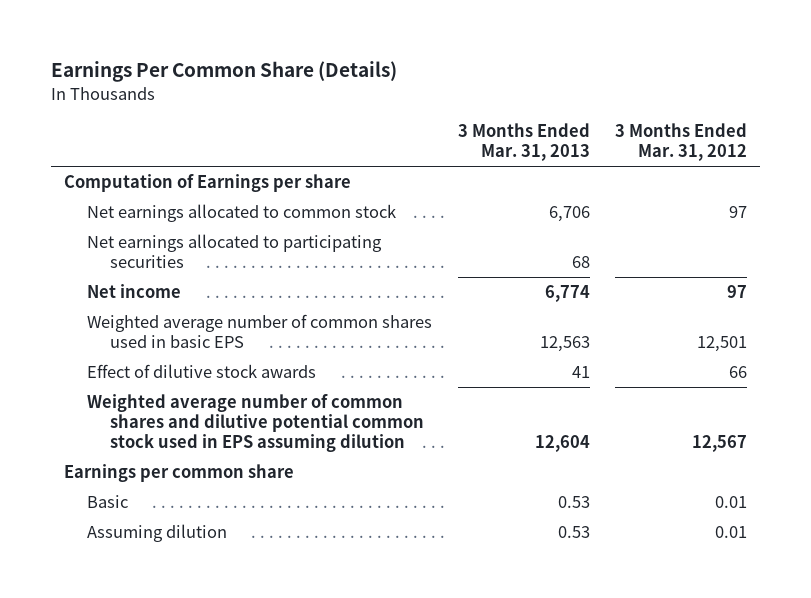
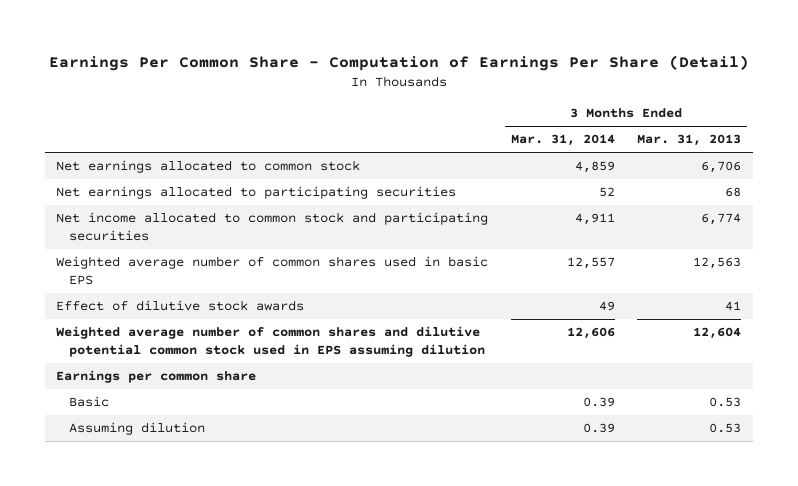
- Earnings Per Common Share (Details)
+ Earnings Per Common Share - Computation of Earnings Per Share (Detail)
- | 3 Months Ended Mar. 31, 2013 | 3 Months Ended Mar. 31, 2012
+ | 3 Months Ended Mar. 31, 2014 | 3 Months Ended Mar. 31, 2013
- Computation of Earnings per share
- Net income | 6,774 | 97
+ Net income allocated to common stock and participating securities | 4,911 | 6,774

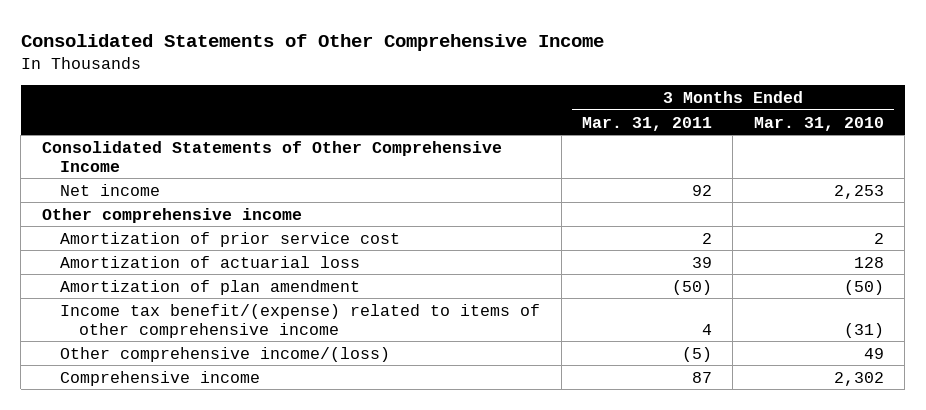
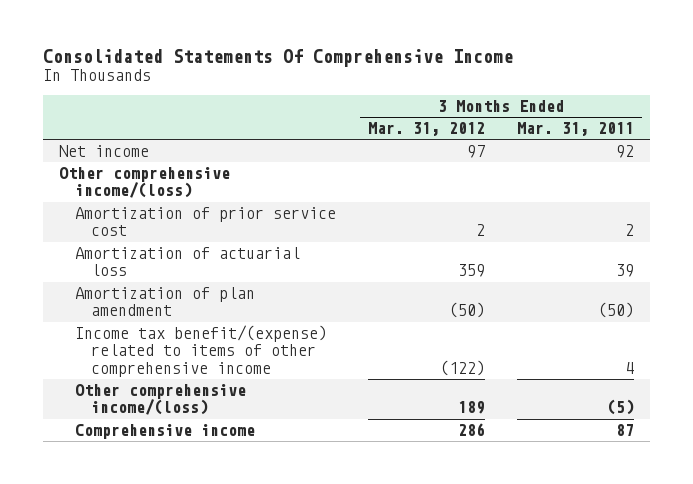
- Consolidated Statements of Other Comprehensive Income
+ Consolidated Statements Of Comprehensive Income
- | 3 Months Ended Mar. 31, 2011 | 3 Months Ended Mar. 31, 2010
+ | 3 Months Ended Mar. 31, 2012 | 3 Months Ended Mar. 31, 2011
- Consolidated Statements of Other Comprehensive Income
- Other comprehensive income
+ Other comprehensive income/(loss)

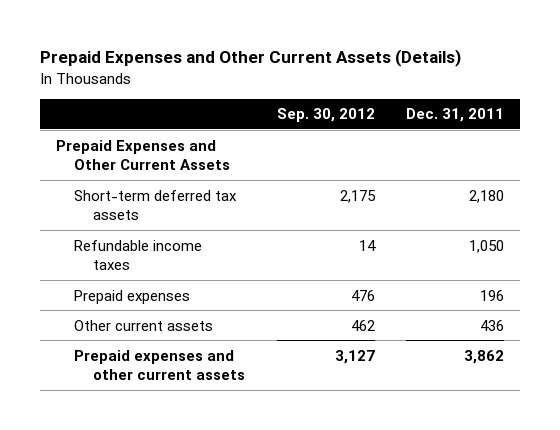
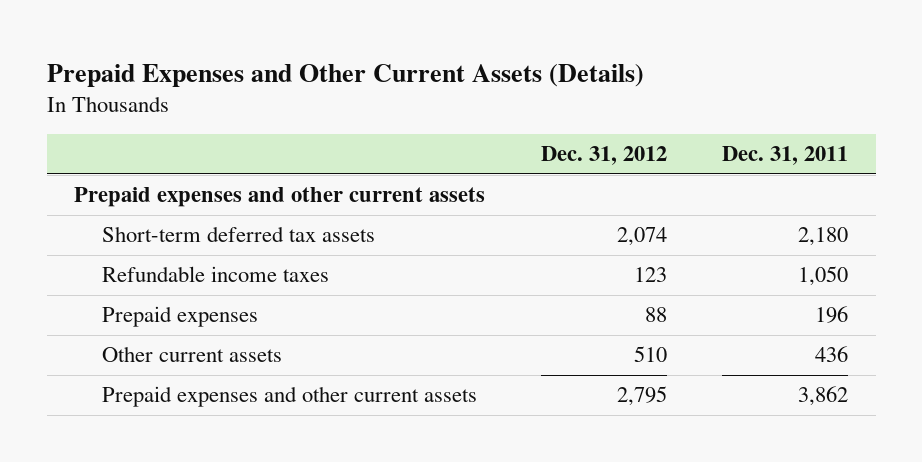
- | Sep. 30, 2012 | Dec. 31, 2011
+ | Dec. 31, 2012 | Dec. 31, 2011
- Prepaid Expenses and Other Current Assets
+ Prepaid expenses and other current assets

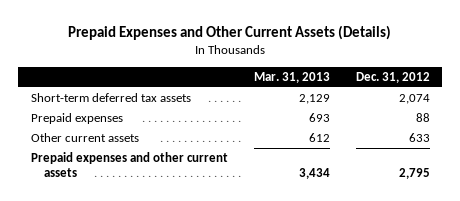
- | Dec. 31, 2012 | Dec. 31, 2011
+ | Mar. 31, 2013 | Dec. 31, 2012
- Prepaid expenses and other current assets
- Refundable income taxes | 123 | 1,050
- Other current assets | 510 | 436
+ Other current assets | 612 | 633

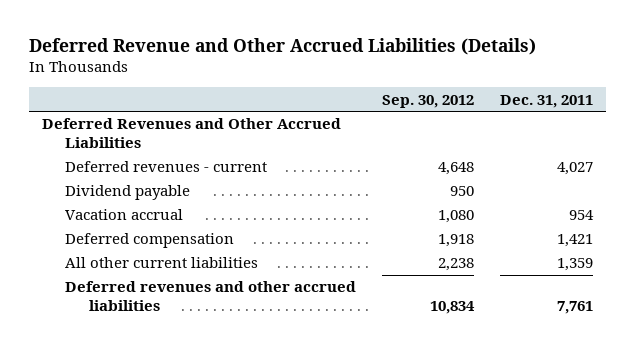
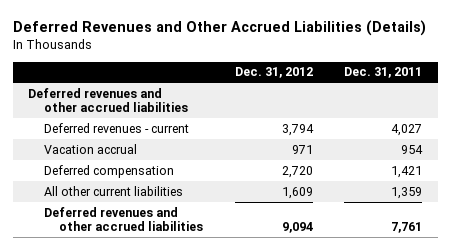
- Deferred Revenue and Other Accrued Liabilities (Details)
+ Deferred Revenues and Other Accrued Liabilities (Details)
- | Sep. 30, 2012 | Dec. 31, 2011
+ | Dec. 31, 2012 | Dec. 31, 2011
- Deferred Revenues and Other Accrued Liabilities
+ Deferred revenues and other accrued liabilities
- Dividend payable | 950 |

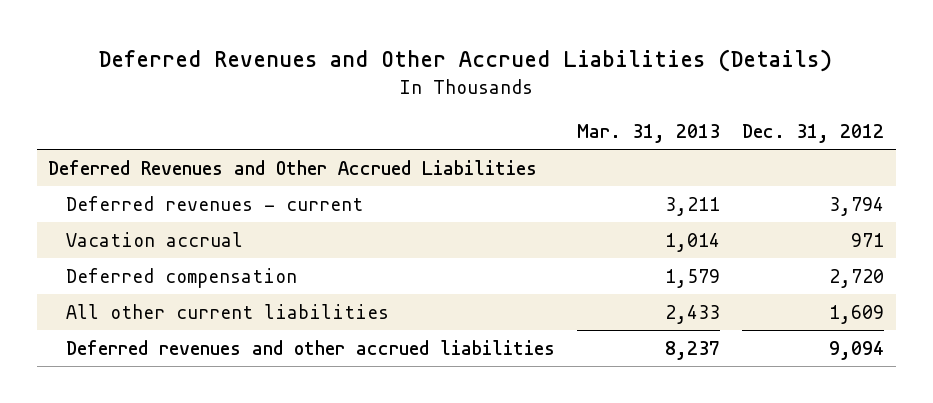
- | Dec. 31, 2012 | Dec. 31, 2011
+ | Mar. 31, 2013 | Dec. 31, 2012
- Deferred revenues and other accrued liabilities
+ Deferred Revenues and Other Accrued Liabilities

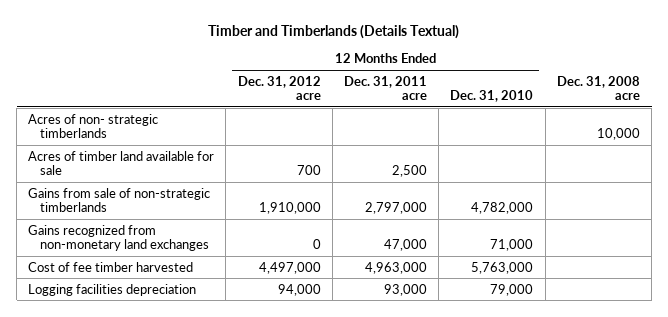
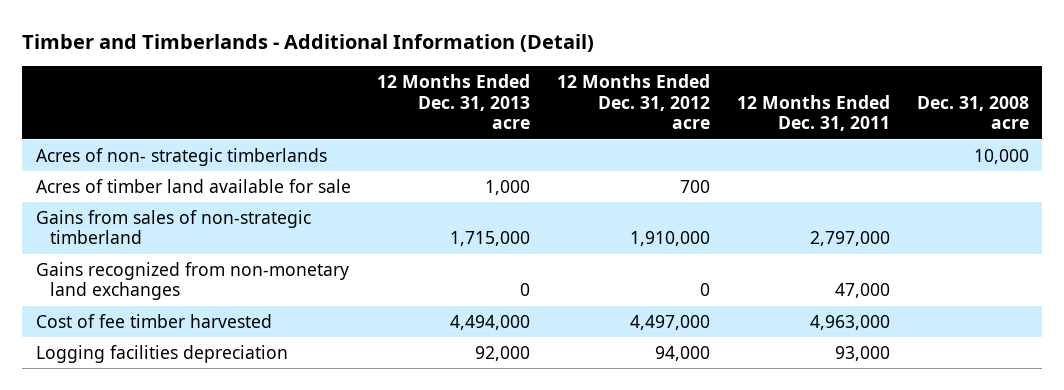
- Timber and Timberlands (Details Textual)
+ Timber and Timberlands - Additional Information (Detail)
- | 12 Months Ended Dec. 31, 2012 acre | 12 Months Ended Dec. 31, 2011 acre | 12 Months Ended Dec. 31, 2010 | Dec. 31, 2008 acre
+ | 12 Months Ended Dec. 31, 2013 acre | 12 Months Ended Dec. 31, 2012 acre | 12 Months Ended Dec. 31, 2011 | Dec. 31, 2008 acre
- Gains from sale of non-strategic timberlands | 1,910,000 | 2,797,000 | 4,782,000 |
+ Gains from sales of non-strategic timberland | 1,715,000 | 1,910,000 | 2,797,000 |

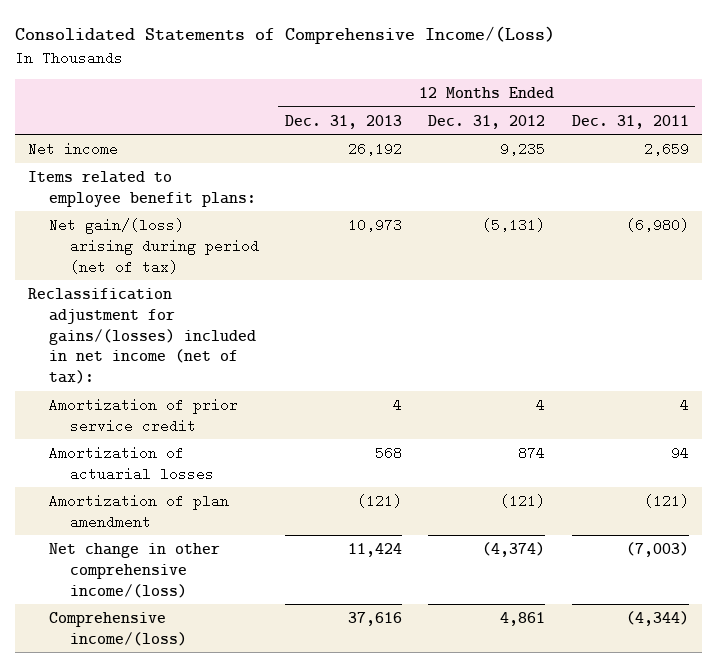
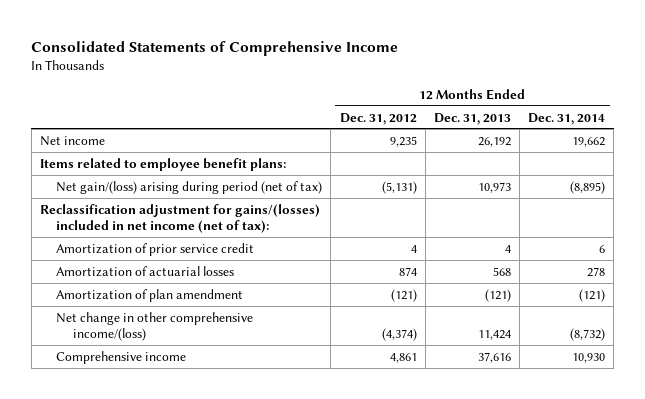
- Consolidated Statements of Comprehensive Income/(Loss)
+ Consolidated Statements of Comprehensive Income
- | 12 Months Ended Dec. 31, 2013 | 12 Months Ended Dec. 31, 2012 | 12 Months Ended Dec. 31, 2011
+ | 12 Months Ended Dec. 31, 2012 | 12 Months Ended Dec. 31, 2013 | 12 Months Ended Dec. 31, 2014
- Comprehensive income/(loss) | 37,616 | 4,861 | (4,344)
+ Comprehensive income | 4,861 | 37,616 | 10,930

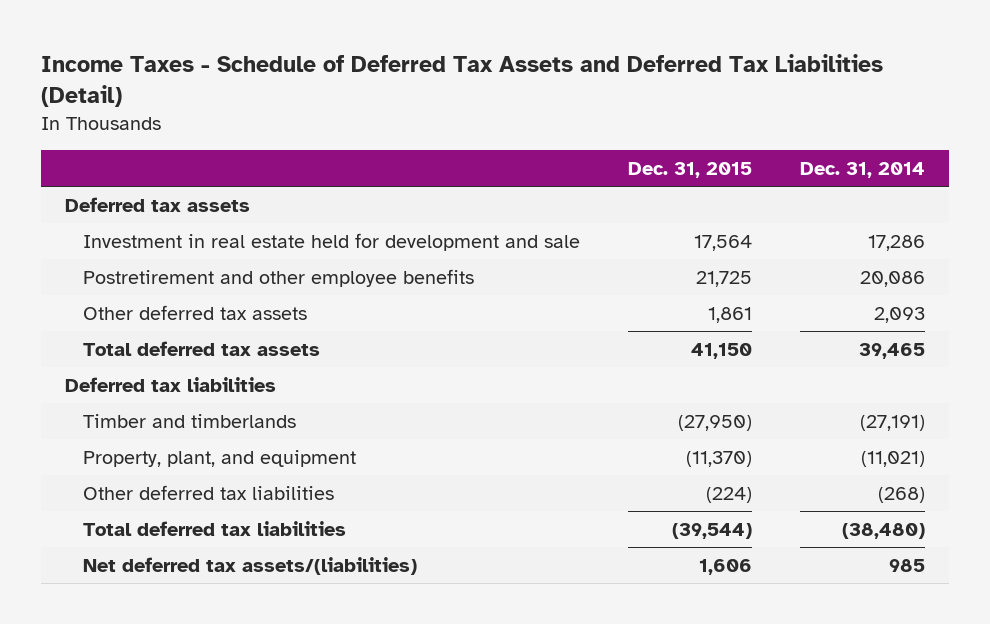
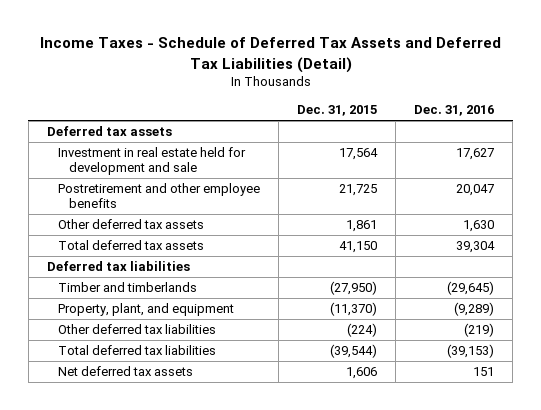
- | Dec. 31, 2015 | Dec. 31, 2014
+ | Dec. 31, 2015 | Dec. 31, 2016
- Net deferred tax assets/(liabilities) | 1,606 | 985
+ Net deferred tax assets | 1,606 | 151

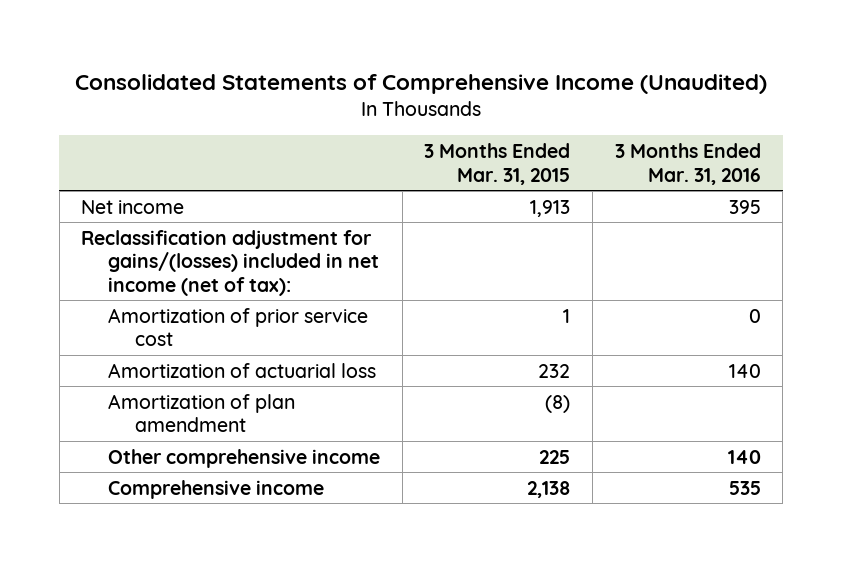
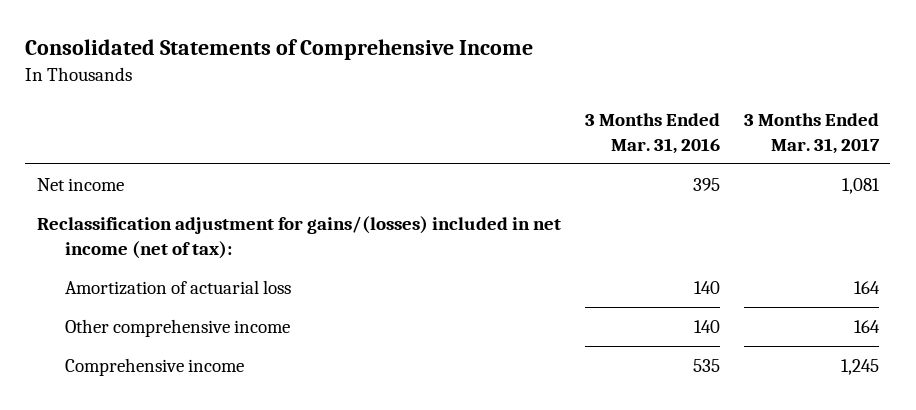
- Consolidated Statements of Comprehensive Income (Unaudited)
+ Consolidated Statements of Comprehensive Income
- | 3 Months Ended Mar. 31, 2015 | 3 Months Ended Mar. 31, 2016
+ | 3 Months Ended Mar. 31, 2016 | 3 Months Ended Mar. 31, 2017
- Amortization of prior service cost | 1 | 0
- Amortization of plan amendment | (8) |

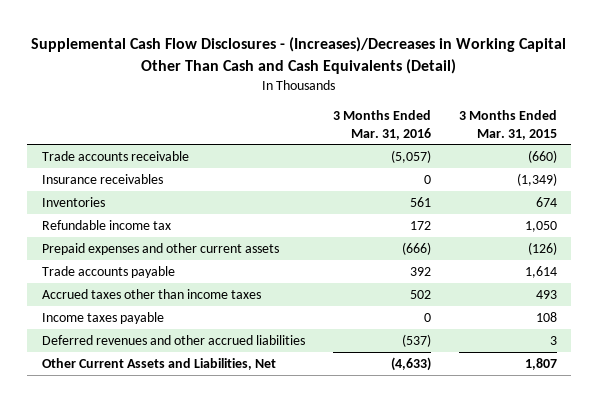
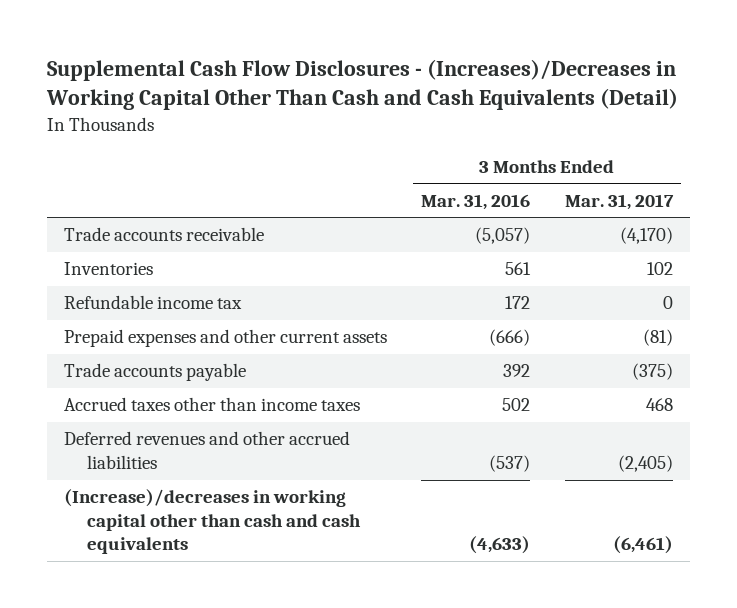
- | 3 Months Ended Mar. 31, 2016 | 3 Months Ended Mar. 31, 2015
+ | 3 Months Ended Mar. 31, 2016 | 3 Months Ended Mar. 31, 2017
- Insurance receivables | 0 | (1,349)
- Income taxes payable | 0 | 108
- Other Current Assets and Liabilities, Net | (4,633) | 1,807
+ (Increase)/decreases in working capital other than cash and cash equivalents | (4,633) | (6,461)

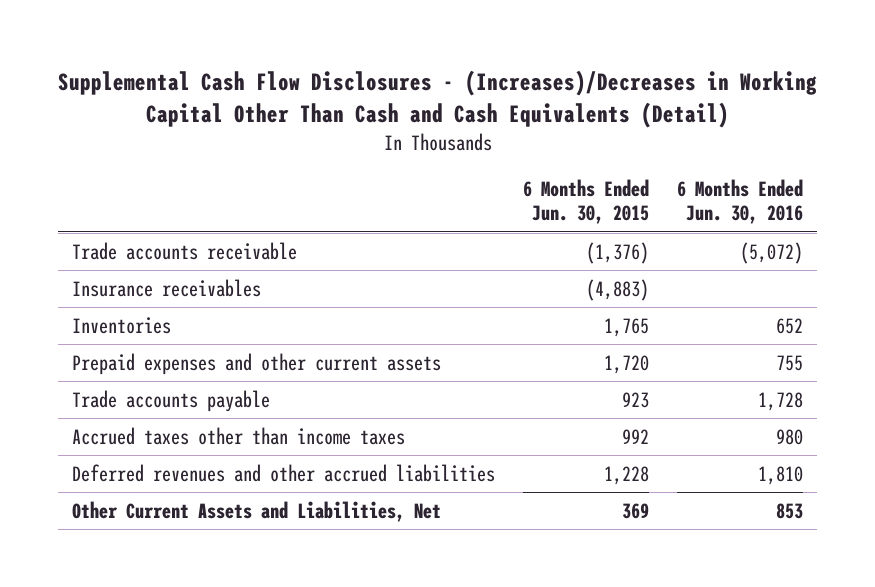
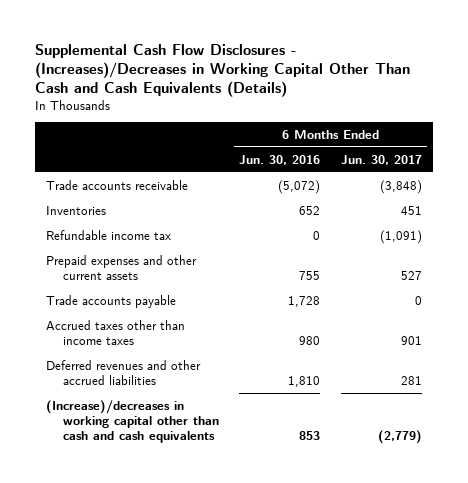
- Supplemental Cash Flow Disclosures - (Increases)/Decreases in Working Capital Other Than Cash and Cash Equivalents (Detail)
+ Supplemental Cash Flow Disclosures - (Increases)/Decreases in Working Capital Other Than Cash and Cash Equivalents (Details)
- | 6 Months Ended Jun. 30, 2015 | 6 Months Ended Jun. 30, 2016
+ | 6 Months Ended Jun. 30, 2016 | 6 Months Ended Jun. 30, 2017
- Insurance receivables | (4,883) |
+ Refundable income tax | 0 | (1,091)
- Other Current Assets and Liabilities, Net | 369 | 853
+ (Increase)/decreases in working capital other than cash and cash equivalents | 853 | (2,779)

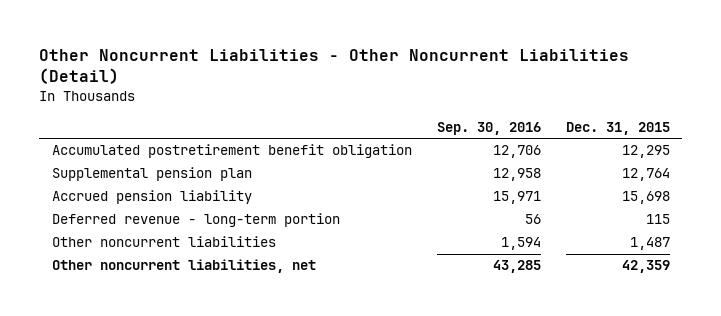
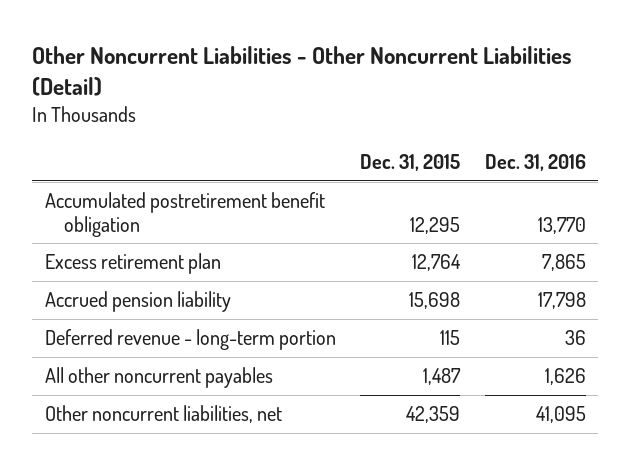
- | Sep. 30, 2016 | Dec. 31, 2015
+ | Dec. 31, 2015 | Dec. 31, 2016
- Supplemental pension plan | 12,958 | 12,764
+ Excess retirement plan | 12,764 | 7,865
- Other noncurrent liabilities | 1,594 | 1,487
+ All other noncurrent payables | 1,487 | 1,626

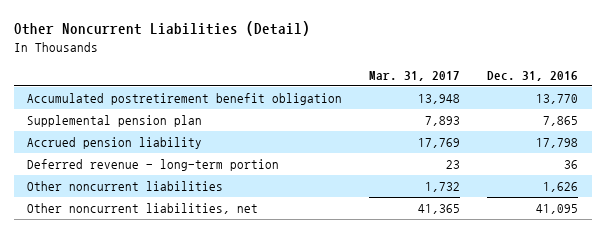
- Other Noncurrent Liabilities - Other Noncurrent Liabilities (Detail)
+ Other Noncurrent Liabilities (Detail)
- | Dec. 31, 2015 | Dec. 31, 2016
+ | Mar. 31, 2017 | Dec. 31, 2016
- Excess retirement plan | 12,764 | 7,865
+ Supplemental pension plan | 7,893 | 7,865
- All other noncurrent payables | 1,487 | 1,626
+ Other noncurrent liabilities | 1,732 | 1,626

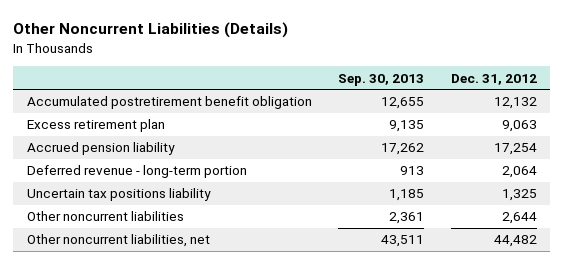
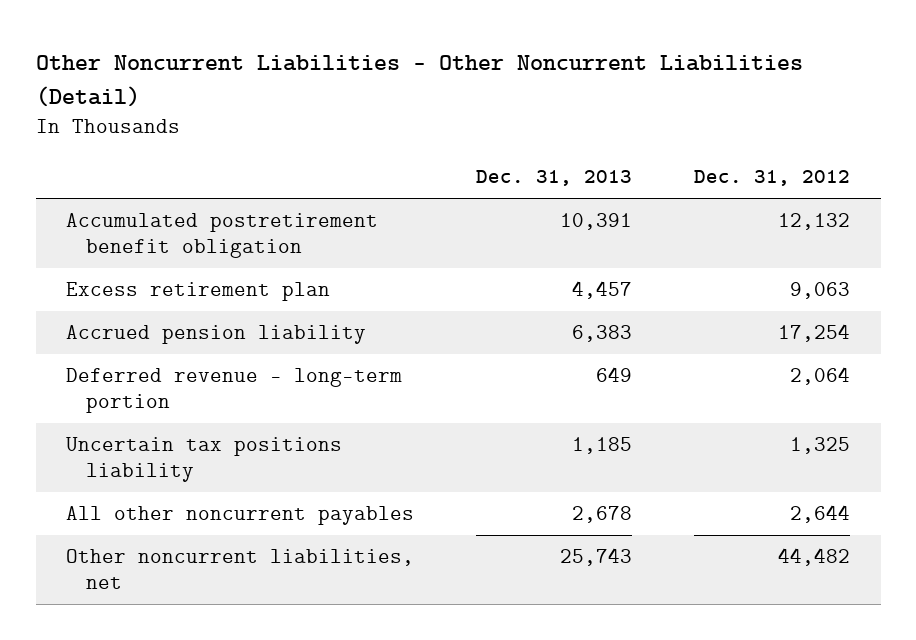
- Other Noncurrent Liabilities (Details)
+ Other Noncurrent Liabilities - Other Noncurrent Liabilities (Detail)
- | Sep. 30, 2013 | Dec. 31, 2012
+ | Dec. 31, 2013 | Dec. 31, 2012
- Other noncurrent liabilities | 2,361 | 2,644
+ All other noncurrent payables | 2,678 | 2,644

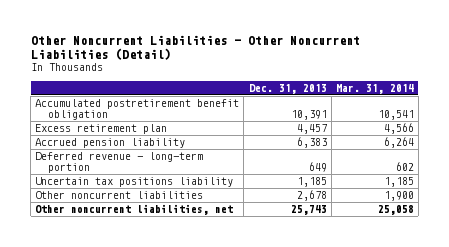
- | Dec. 31, 2013 | Dec. 31, 2012
+ | Dec. 31, 2013 | Mar. 31, 2014
- All other noncurrent payables | 2,678 | 2,644
+ Other noncurrent liabilities | 2,678 | 1,900

